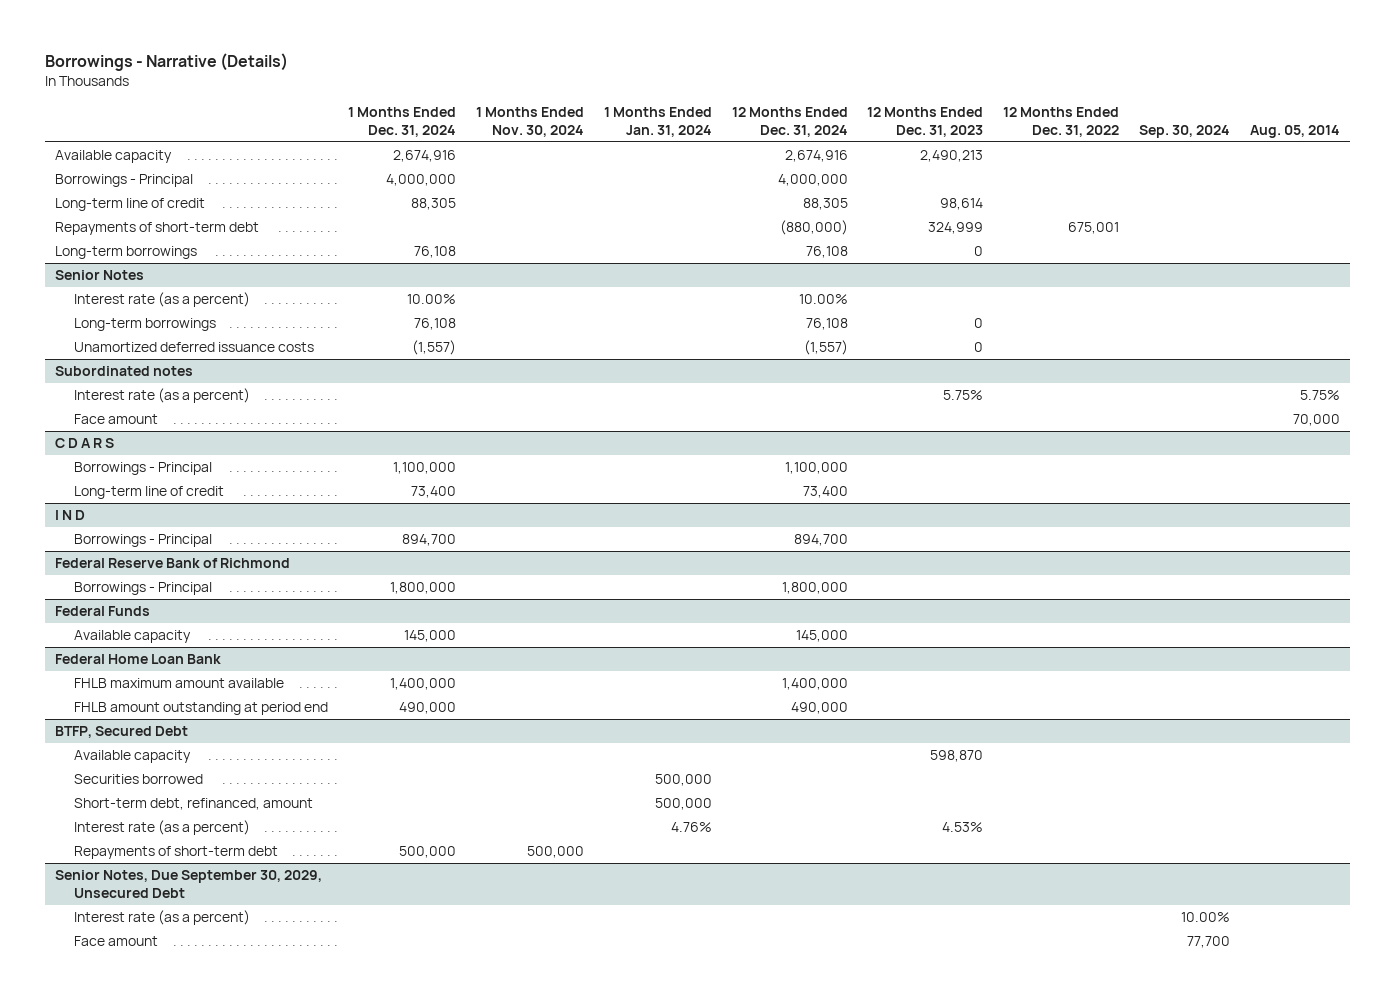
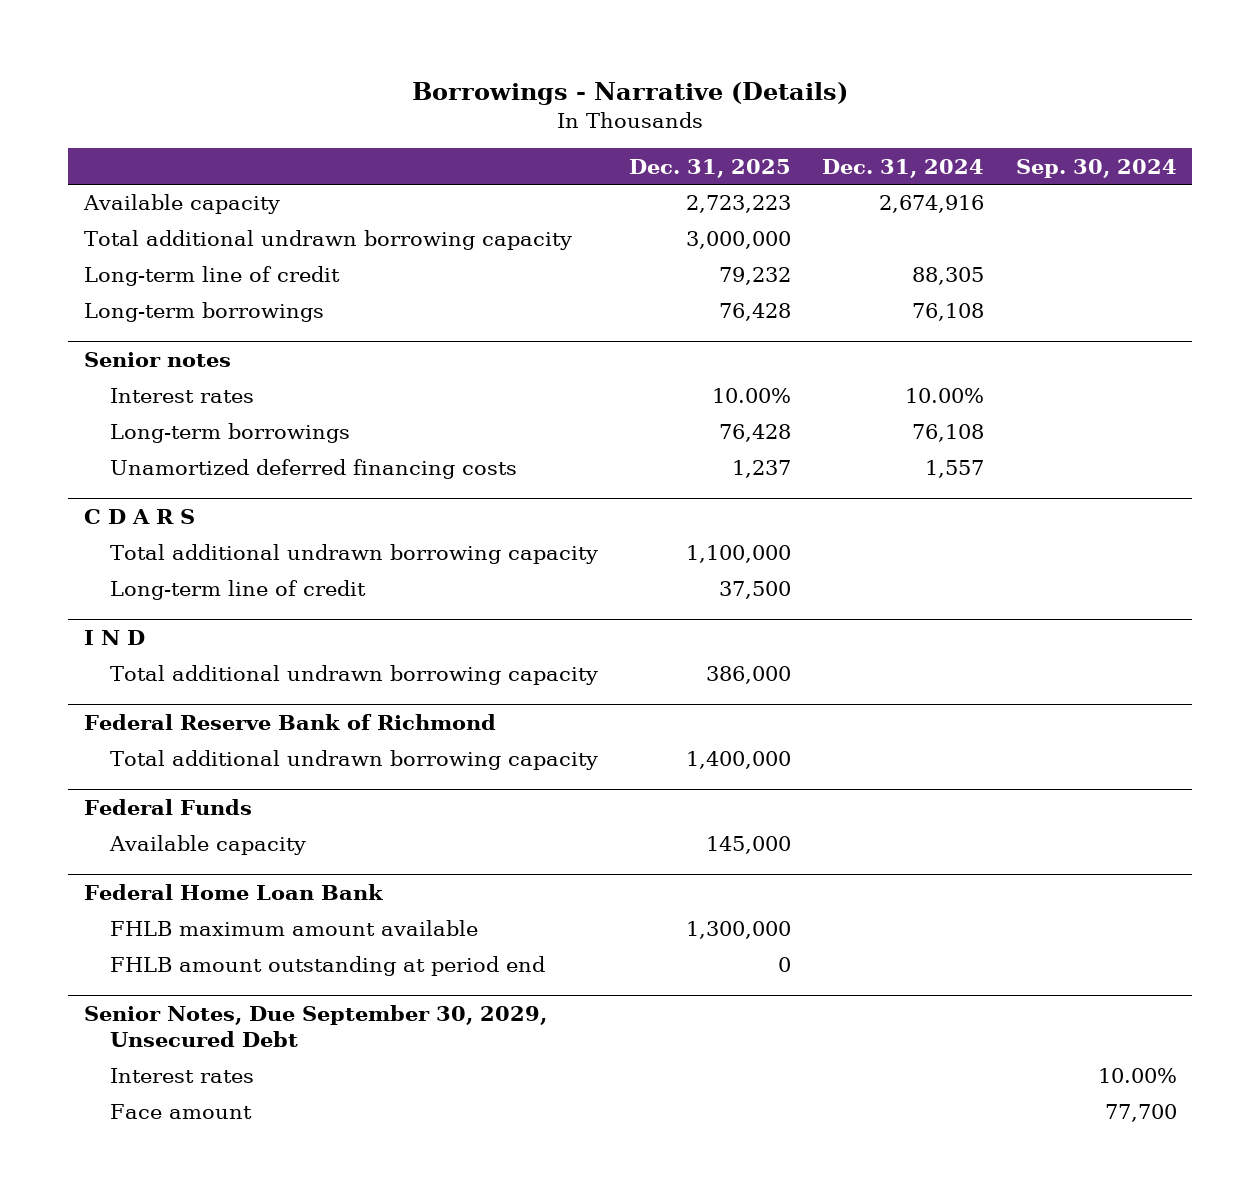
- | 1 Months Ended Dec. 31, 2024 | 1 Months Ended Nov. 30, 2024 | 1 Months Ended Jan. 31, 2024 | 12 Months Ended Dec. 31, 2024 | 12 Months Ended Dec. 31, 2023 | 12 Months Ended Dec. 31, 2022 | Sep. 30, 2024 | Aug. 05, 2014
+ | Dec. 31, 2025 | Dec. 31, 2024 | Sep. 30, 2024
- Borrowings - Principal | 4,000,000 | | | 4,000,000 | | | |
+ Total additional undrawn borrowing capacity | 3,000,000 | |
- Repayments of short-term debt | | | | (880,000) | 324,999 | 675,001 | |
- Senior Notes
- Interest rate (as a percent) | 10.00% | | | 10.00% | | | |
+ Senior notes
+ Interest rates | 10.00% | 10.00% |
- Unamortized deferred issuance costs | (1,557) | | | (1,557) | 0 | | |
- Subordinated notes
- Interest rate (as a percent) | | | | | 5.75% | | | 5.75%
- Face amount | | | | | | | | 70,000
+ Unamortized deferred financing costs | 1,237 | 1,557 |
@ C D A R S
- Borrowings - Principal | 1,100,000 | | | 1,100,000 | | | |
+ Total additional undrawn borrowing capacity | 1,100,000 | |
@ I N D
- Borrowings - Principal | 894,700 | | | 894,700 | | | |
+ Total additional undrawn borrowing capacity | 386,000 | |
@ Federal Reserve Bank of Richmond
- Borrowings - Principal | 1,800,000 | | | 1,800,000 | | | |
+ Total additional undrawn borrowing capacity | 1,400,000 | |
- BTFP, Secured Debt
- Available capacity | | | | | 598,870 | | |
- Securities borrowed | | | 500,000 | | | | |
- Short-term debt, refinanced, amount | | | 500,000 | | | | |
- Interest rate (as a percent) | | | 4.76% | | 4.53% | | |
- Repayments of short-term debt | 500,000 | 500,000 | | | | | |
@ Senior Notes, Due September 30, 2029, Unsecured Debt
- Interest rate (as a percent) | | | | | | | 10.00% |
+ Interest rates | | | 10.00%

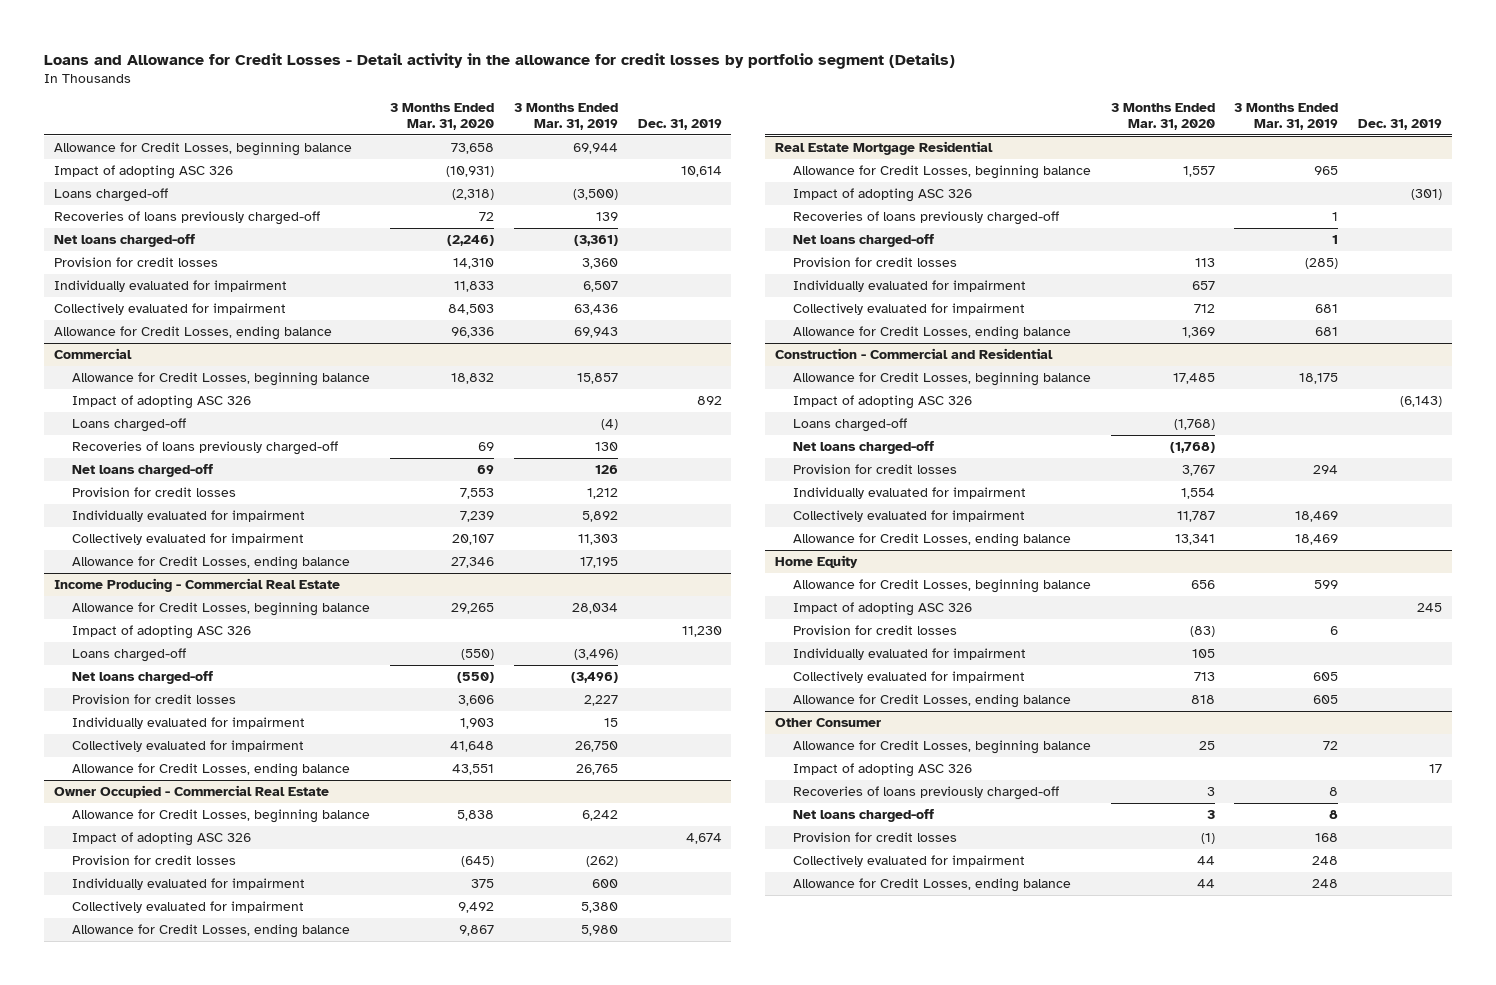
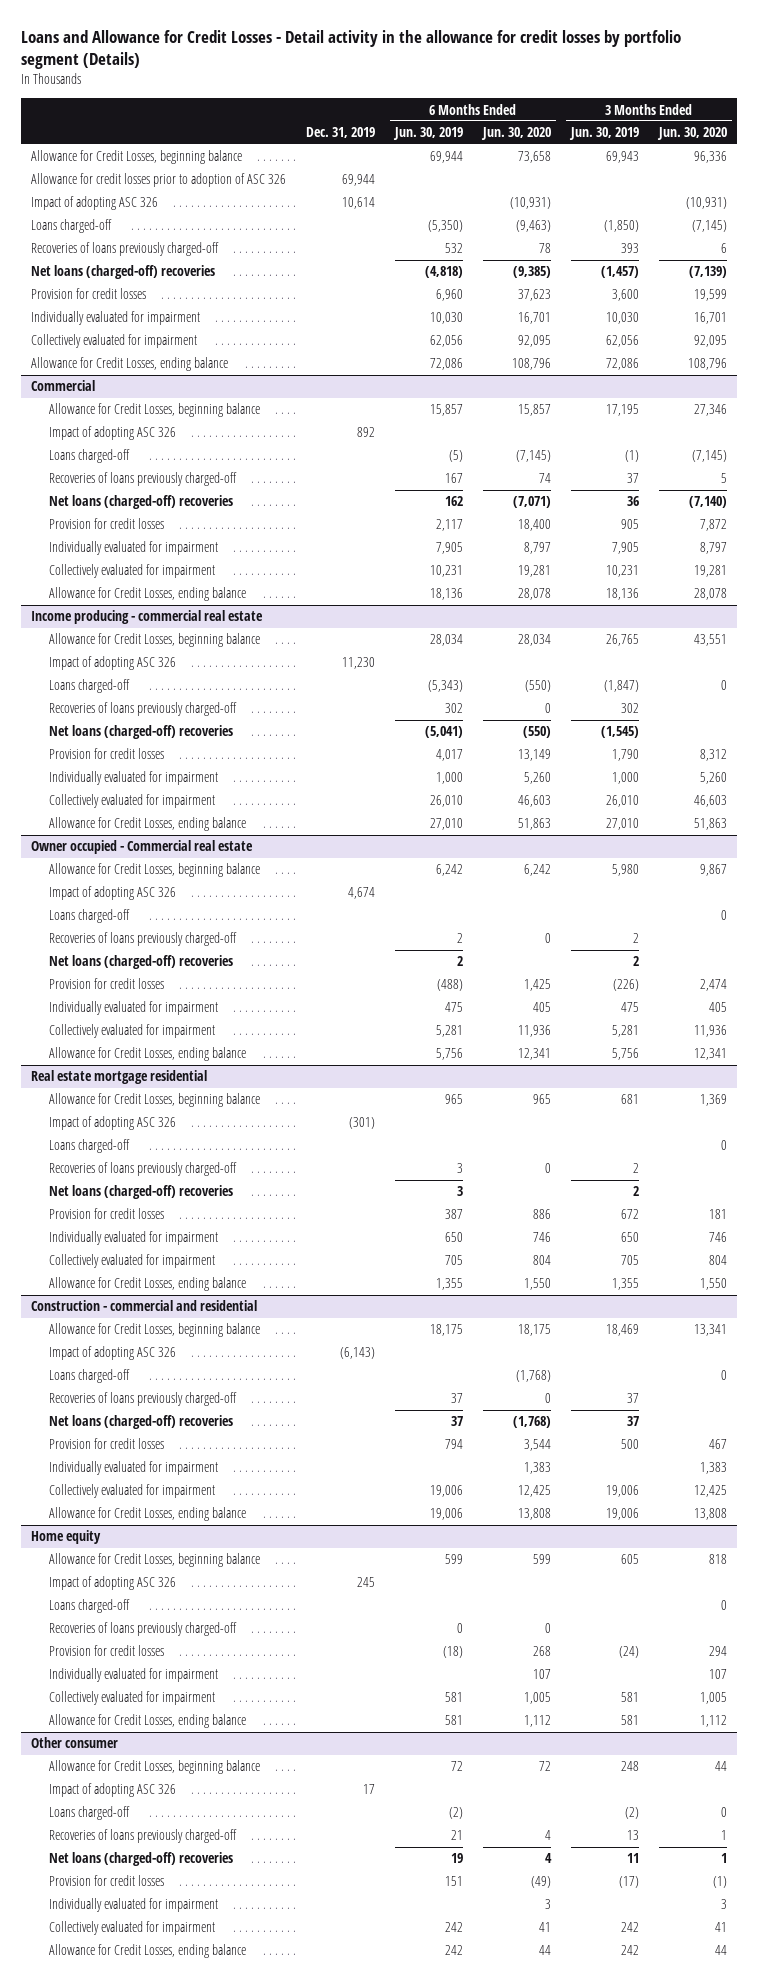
- | 3 Months Ended Mar. 31, 2020 | 3 Months Ended Mar. 31, 2019 | Dec. 31, 2019
+ | Dec. 31, 2019 | 6 Months Ended Jun. 30, 2019 | 6 Months Ended Jun. 30, 2020 | 3 Months Ended Jun. 30, 2019 | 3 Months Ended Jun. 30, 2020
+ Allowance for credit losses prior to adoption of ASC 326 | 69,944 | | | |
- Net loans charged-off | (2,246) | (3,361) |
+ Net loans (charged-off) recoveries | | (4,818) | (9,385) | (1,457) | (7,139)
@ Commercial
- Net loans charged-off | 69 | 126 |
+ Net loans (charged-off) recoveries | | 162 | (7,071) | 36 | (7,140)
- Income Producing - Commercial Real Estate
+ Income producing - commercial real estate
- Net loans charged-off | (550) | (3,496) |
+ Recoveries of loans previously charged-off | | 302 | 0 | 302 |
+ Net loans (charged-off) recoveries | | (5,041) | (550) | (1,545) |
- Owner Occupied - Commercial Real Estate
+ Owner occupied - Commercial real estate
+ Loans charged-off | | | | | 0
+ Recoveries of loans previously charged-off | | 2 | 0 | 2 |
+ Net loans (charged-off) recoveries | | 2 | | 2 |
- Real Estate Mortgage Residential
+ Real estate mortgage residential
+ Loans charged-off | | | | | 0
- Net loans charged-off | | 1 |
+ Net loans (charged-off) recoveries | | 3 | | 2 |
- Construction - Commercial and Residential
+ Construction - commercial and residential
- Net loans charged-off | (1,768) | |
+ Recoveries of loans previously charged-off | | 37 | 0 | 37 |
+ Net loans (charged-off) recoveries | | 37 | (1,768) | 37 |
- Home Equity
+ Home equity
+ Loans charged-off | | | | | 0
+ Recoveries of loans previously charged-off | | 0 | 0 | |
- Other Consumer
+ Other consumer
+ Loans charged-off | | (2) | | (2) | 0
- Net loans charged-off | 3 | 8 |
+ Net loans (charged-off) recoveries | | 19 | 4 | 11 | 1
+ Individually evaluated for impairment | | | 3 | | 3

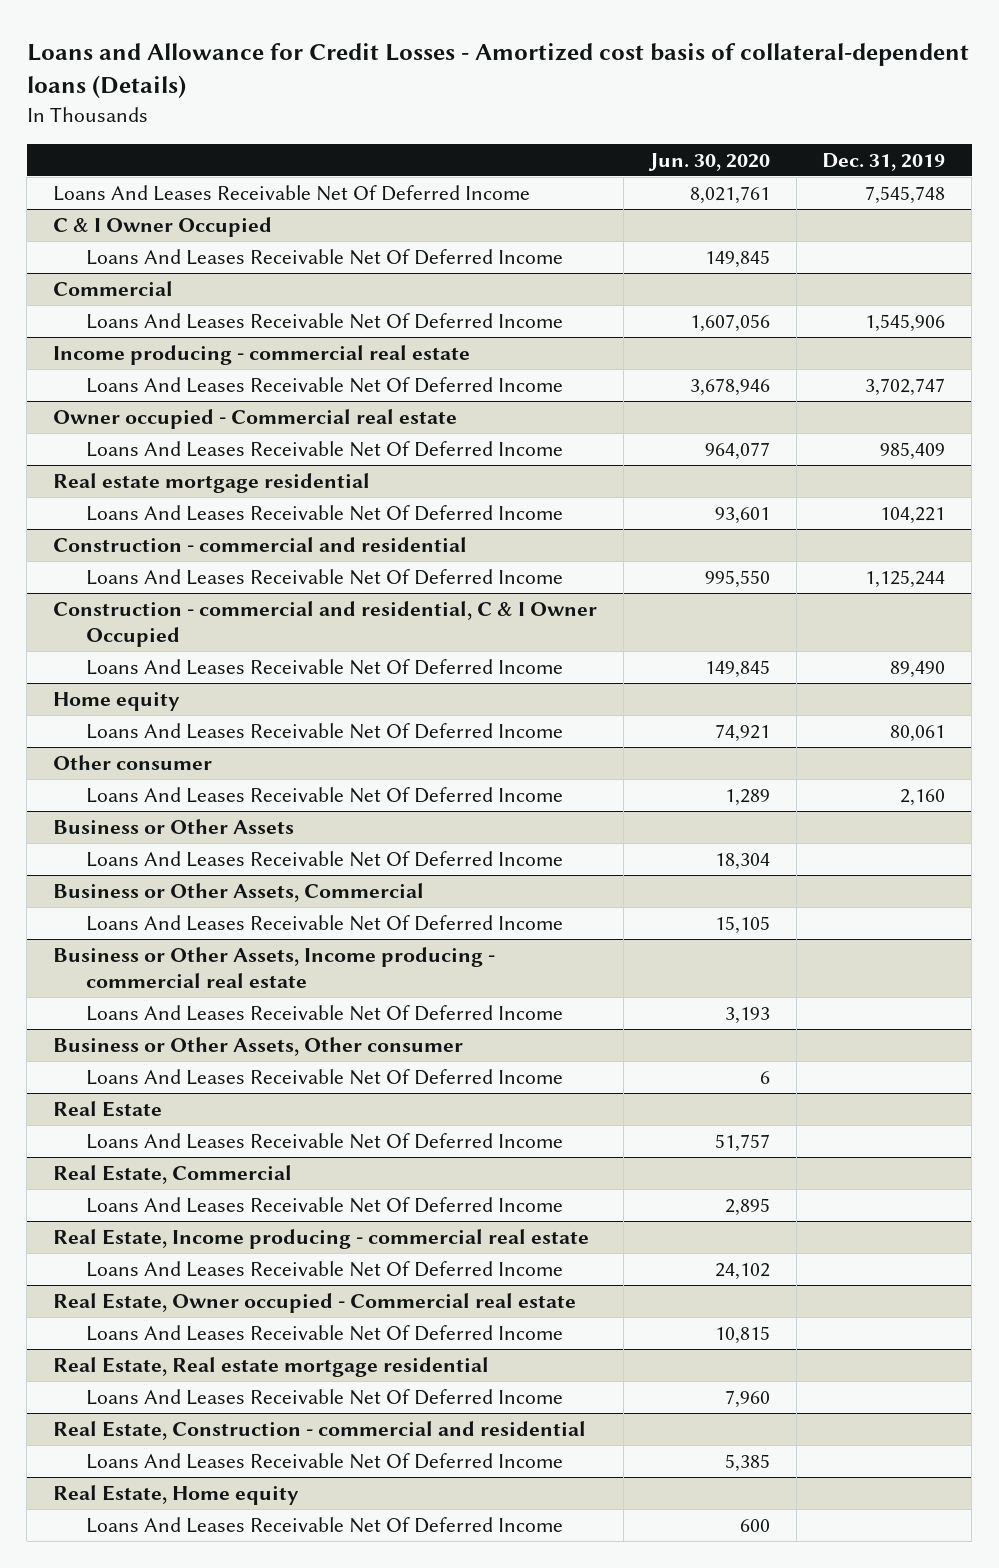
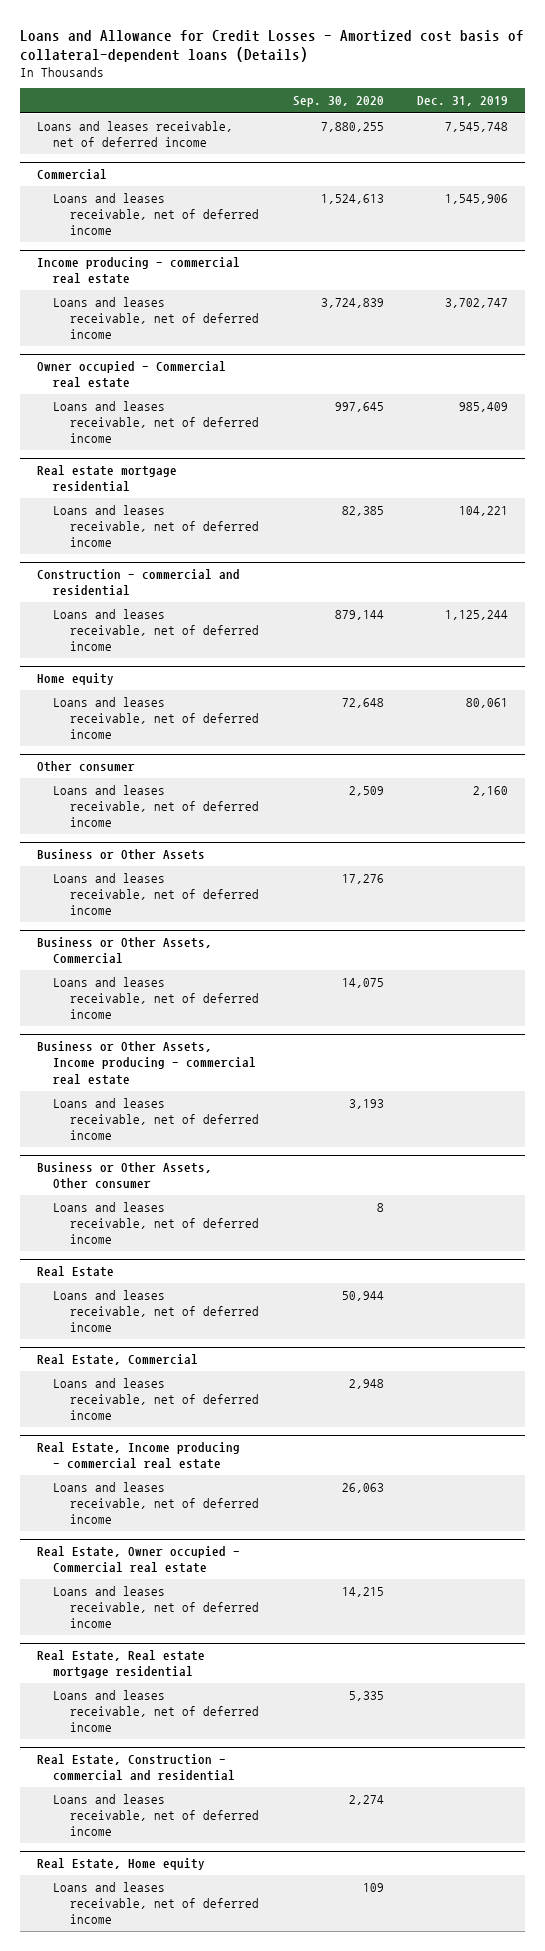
- | Jun. 30, 2020 | Dec. 31, 2019
+ | Sep. 30, 2020 | Dec. 31, 2019
- Loans And Leases Receivable Net Of Deferred Income | 8,021,761 | 7,545,748
- C & I Owner Occupied
- Loans And Leases Receivable Net Of Deferred Income | 149,845 |
+ Loans and leases receivable, net of deferred income | 7,880,255 | 7,545,748
@ Commercial
- Loans And Leases Receivable Net Of Deferred Income | 1,607,056 | 1,545,906
+ Loans and leases receivable, net of deferred income | 1,524,613 | 1,545,906
@ Income producing - commercial real estate
- Loans And Leases Receivable Net Of Deferred Income | 3,678,946 | 3,702,747
+ Loans and leases receivable, net of deferred income | 3,724,839 | 3,702,747
@ Owner occupied - Commercial real estate
- Loans And Leases Receivable Net Of Deferred Income | 964,077 | 985,409
+ Loans and leases receivable, net of deferred income | 997,645 | 985,409
@ Real estate mortgage residential
- Loans And Leases Receivable Net Of Deferred Income | 93,601 | 104,221
+ Loans and leases receivable, net of deferred income | 82,385 | 104,221
@ Construction - commercial and residential
- Loans And Leases Receivable Net Of Deferred Income | 995,550 | 1,125,244
- Construction - commercial and residential, C & I Owner Occupied
- Loans And Leases Receivable Net Of Deferred Income | 149,845 | 89,490
@ Construction - commercial and residential
+ Loans and leases receivable, net of deferred income | 879,144 | 1,125,244
@ Home equity
- Loans And Leases Receivable Net Of Deferred Income | 74,921 | 80,061
+ Loans and leases receivable, net of deferred income | 72,648 | 80,061
@ Other consumer
- Loans And Leases Receivable Net Of Deferred Income | 1,289 | 2,160
+ Loans and leases receivable, net of deferred income | 2,509 | 2,160
@ Business or Other Assets
- Loans And Leases Receivable Net Of Deferred Income | 18,304 |
+ Loans and leases receivable, net of deferred income | 17,276 |
@ Business or Other Assets, Commercial
- Loans And Leases Receivable Net Of Deferred Income | 15,105 |
+ Loans and leases receivable, net of deferred income | 14,075 |
@ Business or Other Assets, Income producing - commercial real estate
- Loans And Leases Receivable Net Of Deferred Income | 3,193 |
+ Loans and leases receivable, net of deferred income | 3,193 |
@ Business or Other Assets, Other consumer
- Loans And Leases Receivable Net Of Deferred Income | 6 |
+ Loans and leases receivable, net of deferred income | 8 |
@ Real Estate
- Loans And Leases Receivable Net Of Deferred Income | 51,757 |
+ Loans and leases receivable, net of deferred income | 50,944 |
@ Real Estate, Commercial
- Loans And Leases Receivable Net Of Deferred Income | 2,895 |
+ Loans and leases receivable, net of deferred income | 2,948 |
@ Real Estate, Income producing - commercial real estate
- Loans And Leases Receivable Net Of Deferred Income | 24,102 |
+ Loans and leases receivable, net of deferred income | 26,063 |
@ Real Estate, Owner occupied - Commercial real estate
- Loans And Leases Receivable Net Of Deferred Income | 10,815 |
+ Loans and leases receivable, net of deferred income | 14,215 |
@ Real Estate, Real estate mortgage residential
- Loans And Leases Receivable Net Of Deferred Income | 7,960 |
+ Loans and leases receivable, net of deferred income | 5,335 |
@ Real Estate, Construction - commercial and residential
- Loans And Leases Receivable Net Of Deferred Income | 5,385 |
+ Loans and leases receivable, net of deferred income | 2,274 |
@ Real Estate, Home equity
- Loans And Leases Receivable Net Of Deferred Income | 600 |
+ Loans and leases receivable, net of deferred income | 109 |

